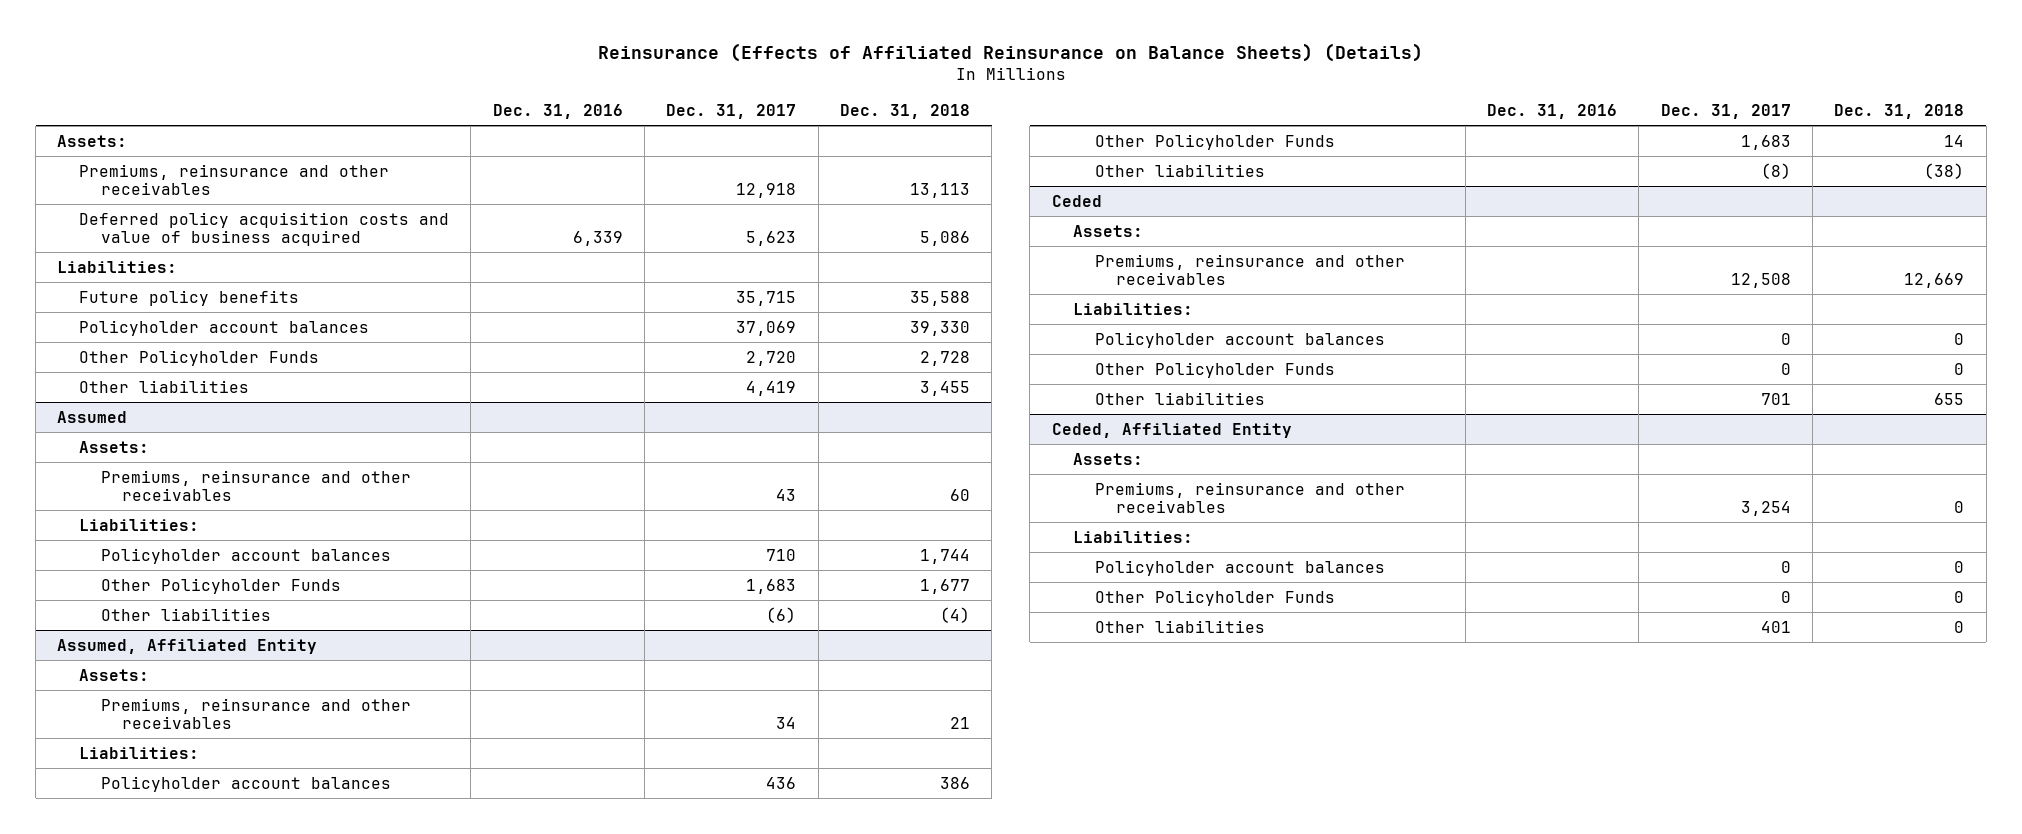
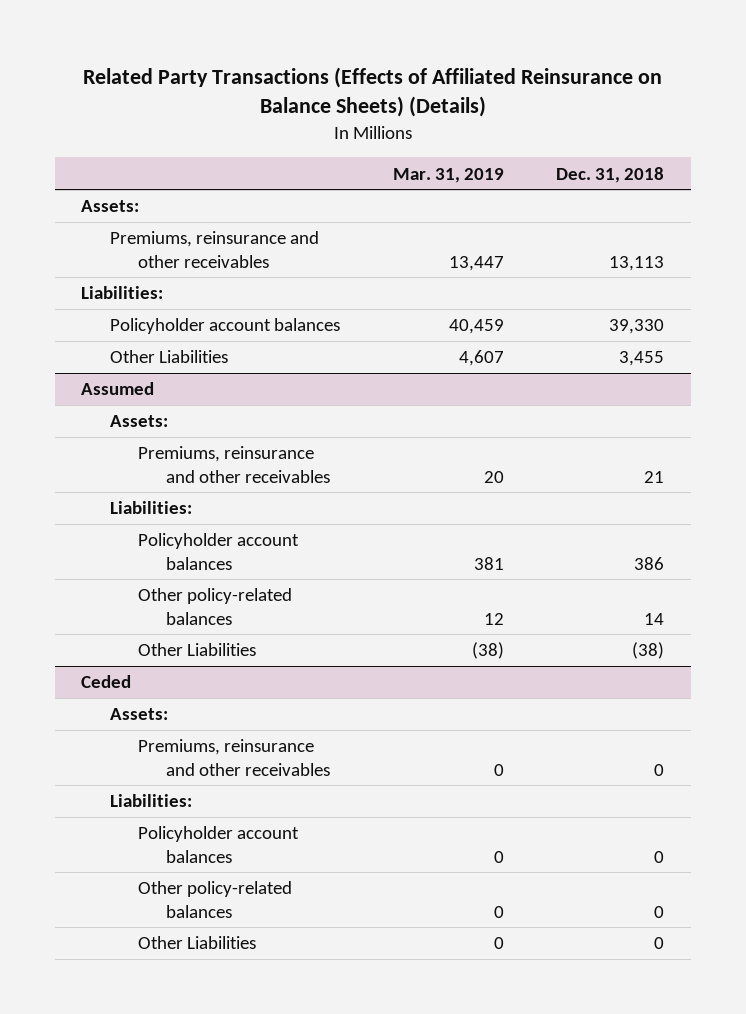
- Reinsurance (Effects of Affiliated Reinsurance on Balance Sheets) (Details)
+ Related Party Transactions (Effects of Affiliated Reinsurance on Balance Sheets) (Details)
- | Dec. 31, 2016 | Dec. 31, 2017 | Dec. 31, 2018
+ | Mar. 31, 2019 | Dec. 31, 2018
- Deferred policy acquisition costs and value of business acquired | 6,339 | 5,623 | 5,086
- Future policy benefits | | 35,715 | 35,588
- Other Policyholder Funds | | 2,720 | 2,728
- Other liabilities | | 4,419 | 3,455
+ Other Liabilities | 4,607 | 3,455
@ Assumed
- Premiums, reinsurance and other receivables | | 43 | 60
- Liabilities:
- Policyholder account balances | | 710 | 1,744
- Other Policyholder Funds | | 1,683 | 1,677
- Other liabilities | | (6) | (4)
- Assumed, Affiliated Entity
- Assets:
- Other Policyholder Funds | | 1,683 | 14
- Other liabilities | | (8) | (38)
@ Assumed
+ Other policy-related balances | 12 | 14
+ Other Liabilities | (38) | (38)
@ Ceded
- Premiums, reinsurance and other receivables | | 12,508 | 12,669
- Liabilities:
- Policyholder account balances | | 0 | 0
- Other Policyholder Funds | | 0 | 0
- Other liabilities | | 701 | 655
- Ceded, Affiliated Entity
- Assets:
- Other Policyholder Funds | | 0 | 0
- Other liabilities | | 401 | 0
@ Ceded
+ Other policy-related balances | 0 | 0
+ Other Liabilities | 0 | 0

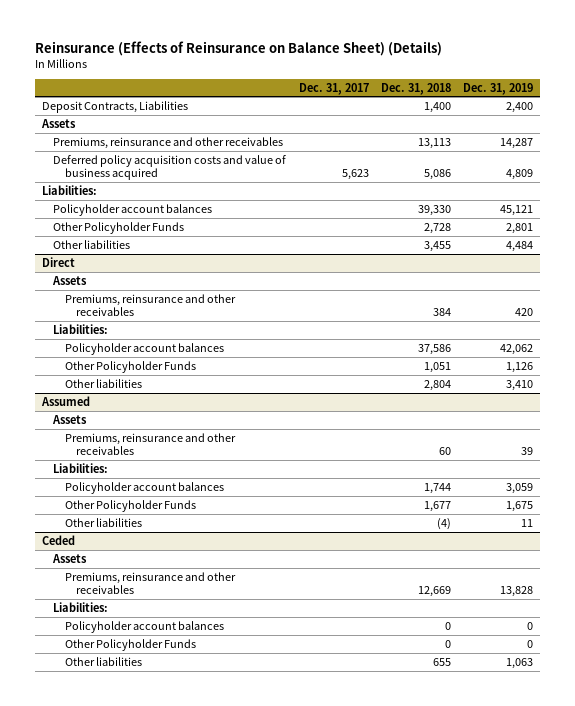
- Related Party Transactions (Effects of Affiliated Reinsurance on Balance Sheets) (Details)
+ Reinsurance (Effects of Reinsurance on Balance Sheet) (Details)
- | Mar. 31, 2019 | Dec. 31, 2018
+ | Dec. 31, 2017 | Dec. 31, 2018 | Dec. 31, 2019
- Assets:
+ Deposit Contracts, Liabilities | | 1,400 | 2,400
+ Assets
+ Deferred policy acquisition costs and value of business acquired | 5,623 | 5,086 | 4,809
- Other Liabilities | 4,607 | 3,455
+ Other Policyholder Funds | | 2,728 | 2,801
+ Other liabilities | | 3,455 | 4,484
+ Direct
+ Assets
+ Premiums, reinsurance and other receivables | | 384 | 420
+ Liabilities:
+ Policyholder account balances | | 37,586 | 42,062
+ Other Policyholder Funds | | 1,051 | 1,126
+ Other liabilities | | 2,804 | 3,410
@ Assumed
- Assets:
- Premiums, reinsurance and other receivables | 20 | 21
+ Assets
+ Premiums, reinsurance and other receivables | | 60 | 39
- Policyholder account balances | 381 | 386
- Other policy-related balances | 12 | 14
- Other Liabilities | (38) | (38)
+ Policyholder account balances | | 1,744 | 3,059
+ Other Policyholder Funds | | 1,677 | 1,675
+ Other liabilities | | (4) | 11
@ Ceded
- Assets:
- Premiums, reinsurance and other receivables | 0 | 0
+ Assets
+ Premiums, reinsurance and other receivables | | 12,669 | 13,828
- Other policy-related balances | 0 | 0
- Other Liabilities | 0 | 0
+ Other Policyholder Funds | | 0 | 0
+ Other liabilities | | 655 | 1,063

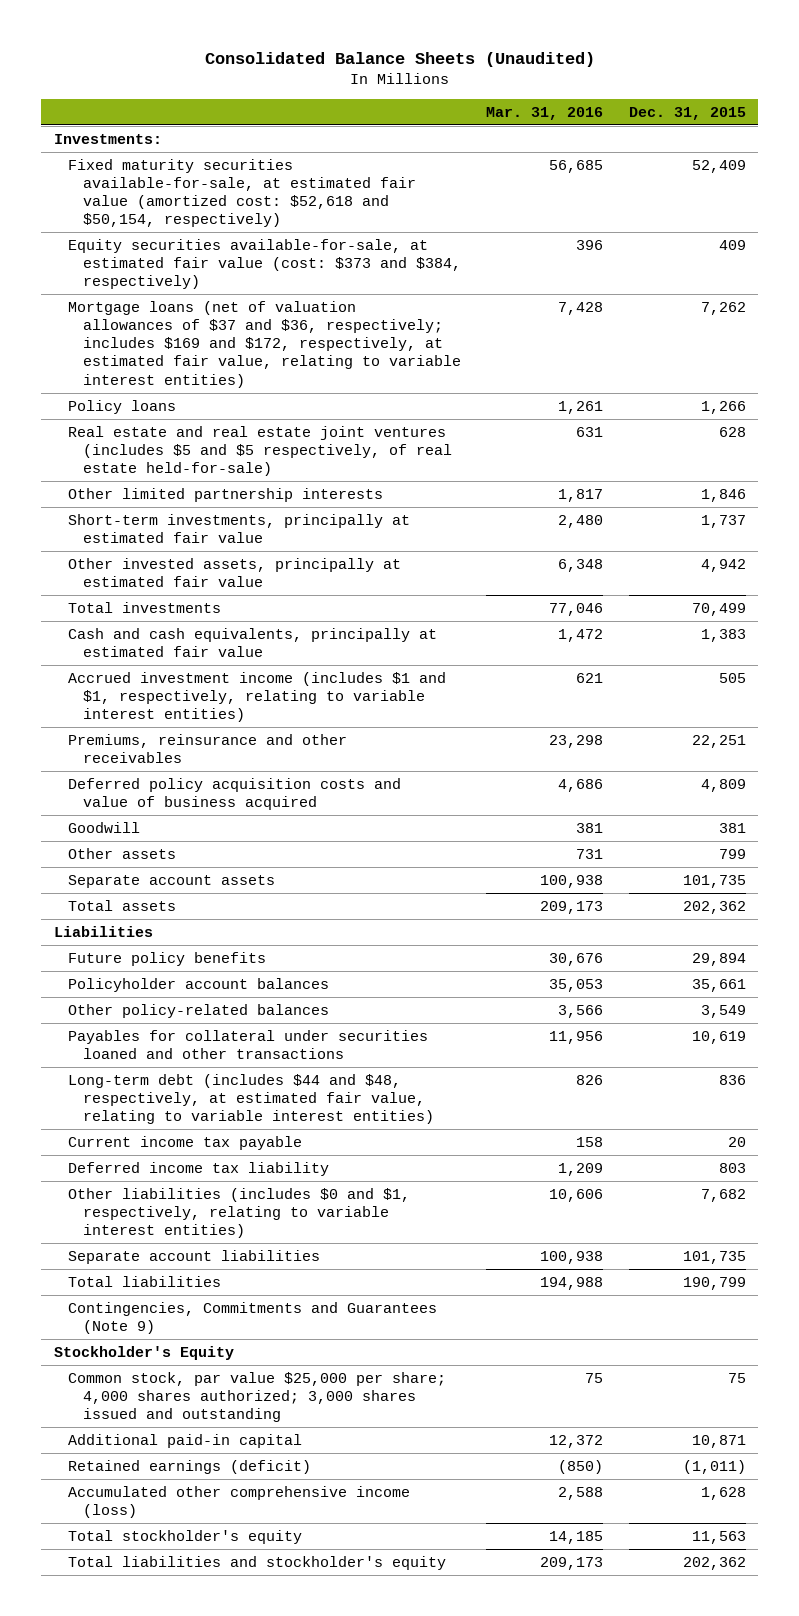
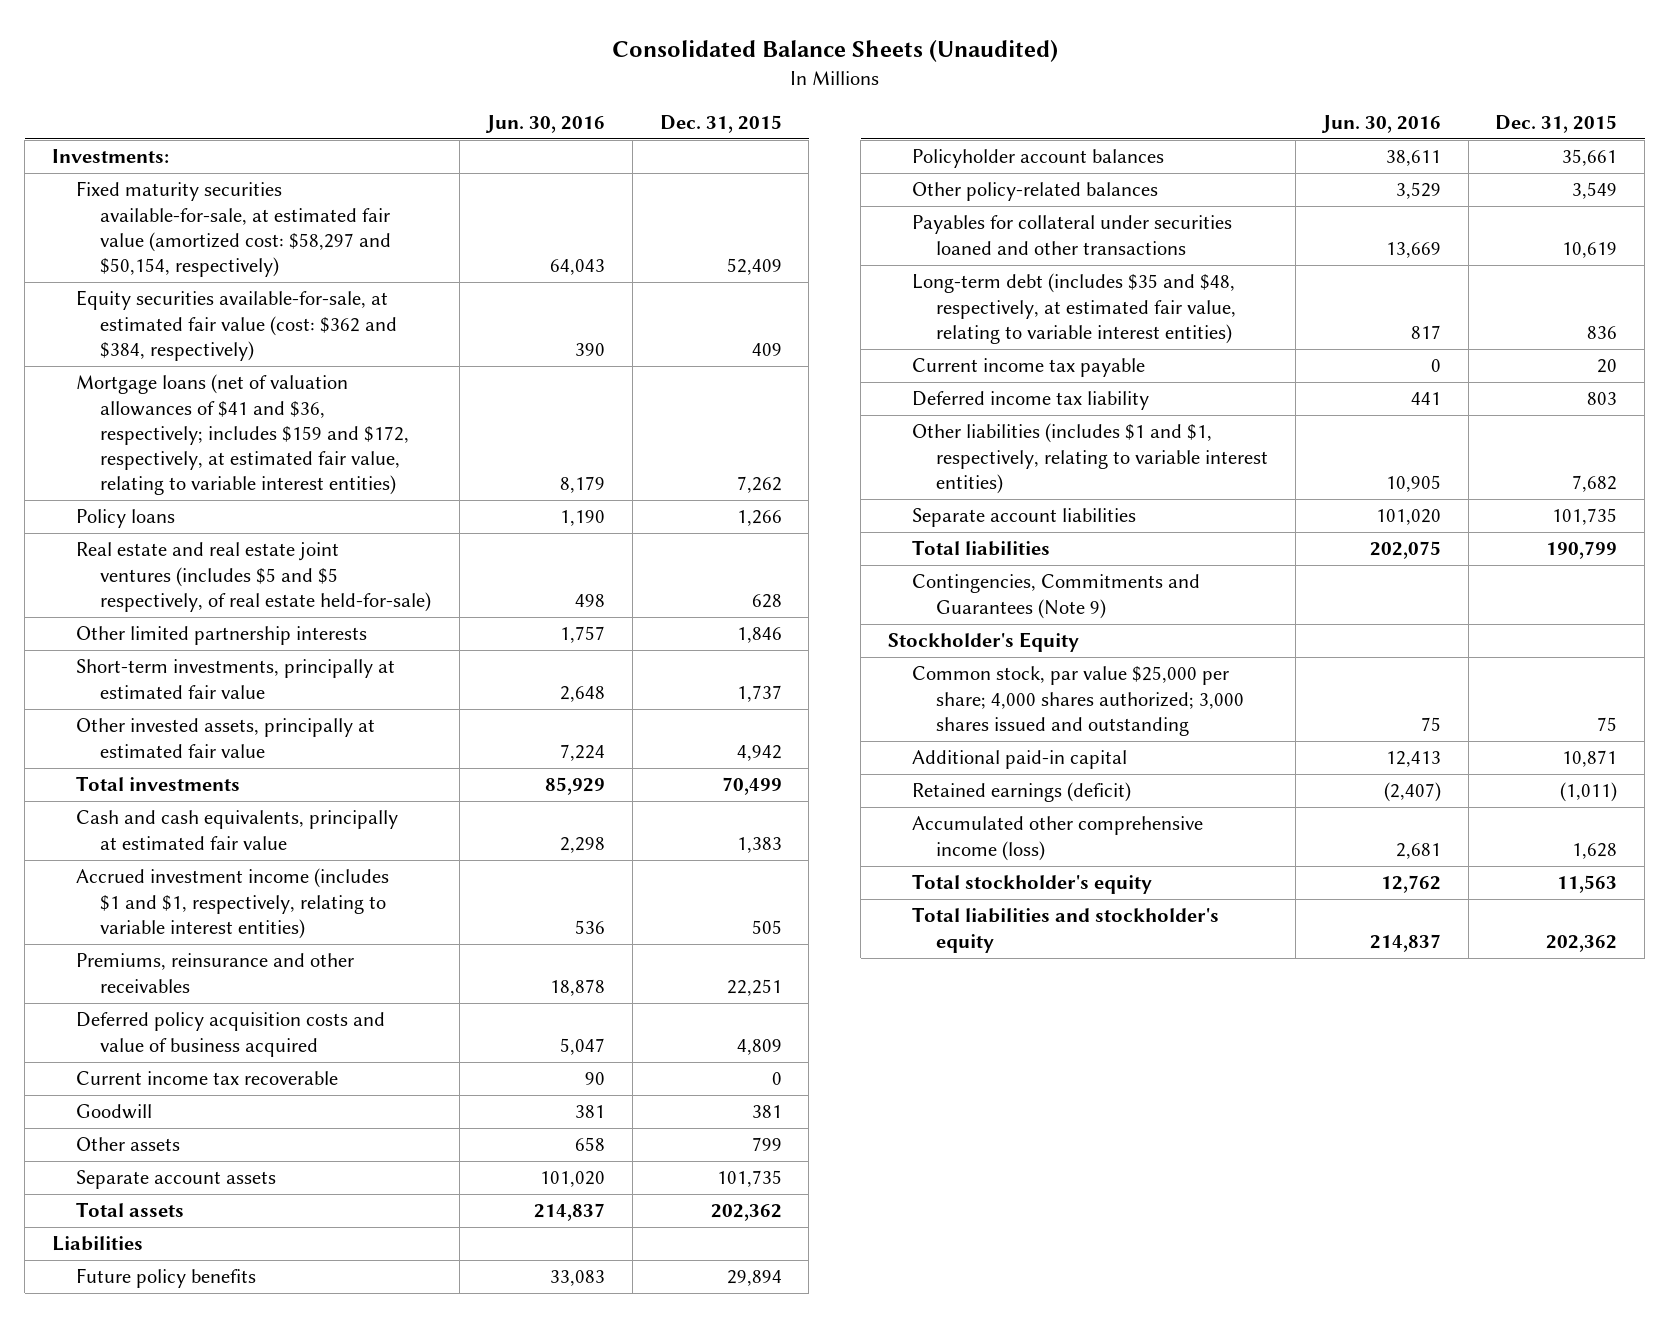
- | Mar. 31, 2016 | Dec. 31, 2015
+ | Jun. 30, 2016 | Dec. 31, 2015
- Fixed maturity securities available-for-sale, at estimated fair value (amortized cost: $52,618 and $50,154, respectively) | 56,685 | 52,409
- Equity securities available-for-sale, at estimated fair value (cost: $373 and $384, respectively) | 396 | 409
- Mortgage loans (net of valuation allowances of $37 and $36, respectively; includes $169 and $172, respectively, at estimated fair value, relating to variable interest entities) | 7,428 | 7,262
+ Fixed maturity securities available-for-sale, at estimated fair value (amortized cost: $58,297 and $50,154, respectively) | 64,043 | 52,409
+ Equity securities available-for-sale, at estimated fair value (cost: $362 and $384, respectively) | 390 | 409
+ Mortgage loans (net of valuation allowances of $41 and $36, respectively; includes $159 and $172, respectively, at estimated fair value, relating to variable interest entities) | 8,179 | 7,262
+ Current income tax recoverable | 90 | 0
- Long-term debt (includes $44 and $48, respectively, at estimated fair value, relating to variable interest entities) | 826 | 836
+ Long-term debt (includes $35 and $48, respectively, at estimated fair value, relating to variable interest entities) | 817 | 836
- Other liabilities (includes $0 and $1, respectively, relating to variable interest entities) | 10,606 | 7,682
+ Other liabilities (includes $1 and $1, respectively, relating to variable interest entities) | 10,905 | 7,682

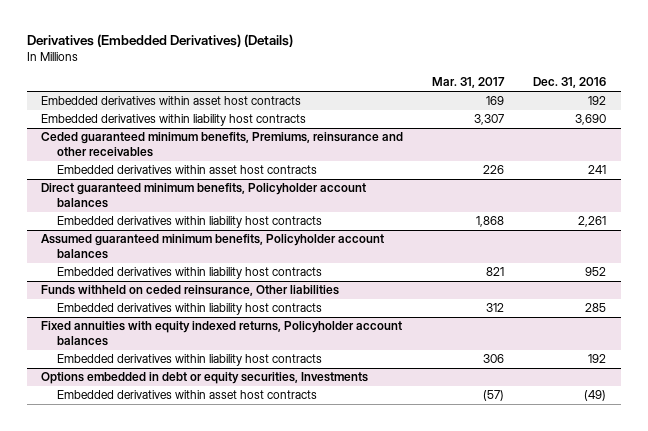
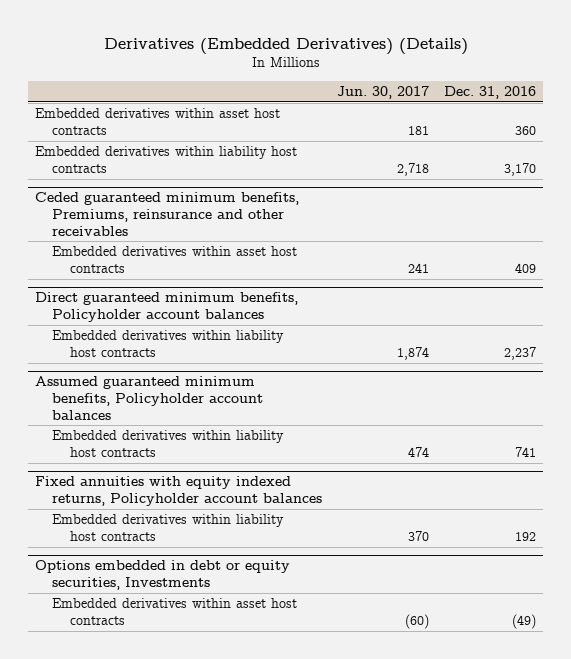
- | Mar. 31, 2017 | Dec. 31, 2016
+ | Jun. 30, 2017 | Dec. 31, 2016
- Embedded derivatives within asset host contracts | 169 | 192
- Embedded derivatives within liability host contracts | 3,307 | 3,690
+ Embedded derivatives within asset host contracts | 181 | 360
+ Embedded derivatives within liability host contracts | 2,718 | 3,170
@ Ceded guaranteed minimum benefits, Premiums, reinsurance and other receivables
- Embedded derivatives within asset host contracts | 226 | 241
+ Embedded derivatives within asset host contracts | 241 | 409
@ Direct guaranteed minimum benefits, Policyholder account balances
- Embedded derivatives within liability host contracts | 1,868 | 2,261
+ Embedded derivatives within liability host contracts | 1,874 | 2,237
@ Assumed guaranteed minimum benefits, Policyholder account balances
- Embedded derivatives within liability host contracts | 821 | 952
- Funds withheld on ceded reinsurance, Other liabilities
- Embedded derivatives within liability host contracts | 312 | 285
@ Assumed guaranteed minimum benefits, Policyholder account balances
+ Embedded derivatives within liability host contracts | 474 | 741

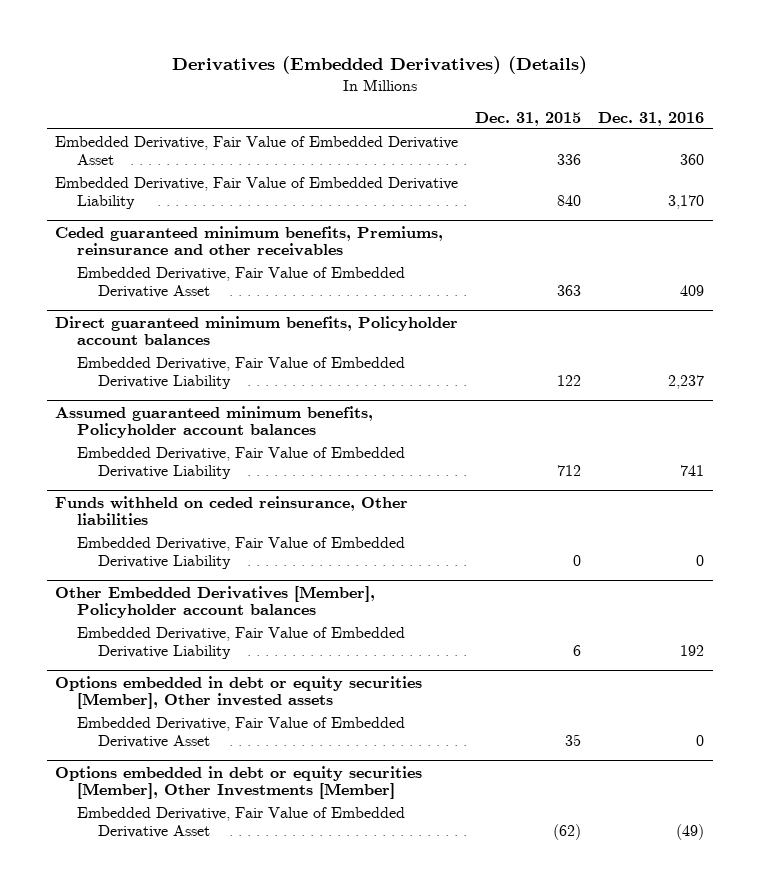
- | Jun. 30, 2017 | Dec. 31, 2016
+ | Dec. 31, 2015 | Dec. 31, 2016
- Embedded derivatives within asset host contracts | 181 | 360
- Embedded derivatives within liability host contracts | 2,718 | 3,170
+ Embedded Derivative, Fair Value of Embedded Derivative Asset | 336 | 360
+ Embedded Derivative, Fair Value of Embedded Derivative Liability | 840 | 3,170
@ Ceded guaranteed minimum benefits, Premiums, reinsurance and other receivables
- Embedded derivatives within asset host contracts | 241 | 409
+ Embedded Derivative, Fair Value of Embedded Derivative Asset | 363 | 409
@ Direct guaranteed minimum benefits, Policyholder account balances
- Embedded derivatives within liability host contracts | 1,874 | 2,237
+ Embedded Derivative, Fair Value of Embedded Derivative Liability | 122 | 2,237
@ Assumed guaranteed minimum benefits, Policyholder account balances
- Embedded derivatives within liability host contracts | 474 | 741
- Fixed annuities with equity indexed returns, Policyholder account balances
- Embedded derivatives within liability host contracts | 370 | 192
- Options embedded in debt or equity securities, Investments
- Embedded derivatives within asset host contracts | (60) | (49)
@ Assumed guaranteed minimum benefits, Policyholder account balances
+ Embedded Derivative, Fair Value of Embedded Derivative Liability | 712 | 741
+ Funds withheld on ceded reinsurance, Other liabilities
+ Embedded Derivative, Fair Value of Embedded Derivative Liability | 0 | 0
+ Other Embedded Derivatives [Member], Policyholder account balances
+ Embedded Derivative, Fair Value of Embedded Derivative Liability | 6 | 192
+ Options embedded in debt or equity securities [Member], Other invested assets
+ Embedded Derivative, Fair Value of Embedded Derivative Asset | 35 | 0
+ Options embedded in debt or equity securities [Member], Other Investments [Member]
+ Embedded Derivative, Fair Value of Embedded Derivative Asset | (62) | (49)

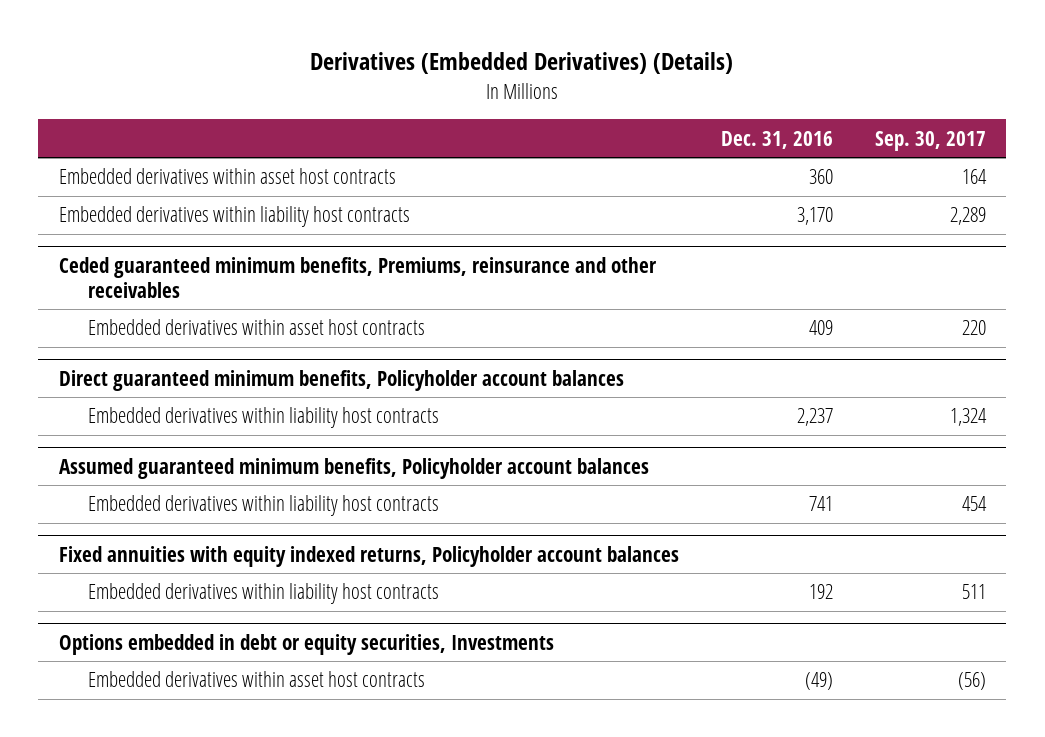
- | Dec. 31, 2015 | Dec. 31, 2016
+ | Dec. 31, 2016 | Sep. 30, 2017
- Embedded Derivative, Fair Value of Embedded Derivative Asset | 336 | 360
- Embedded Derivative, Fair Value of Embedded Derivative Liability | 840 | 3,170
+ Embedded derivatives within asset host contracts | 360 | 164
+ Embedded derivatives within liability host contracts | 3,170 | 2,289
@ Ceded guaranteed minimum benefits, Premiums, reinsurance and other receivables
- Embedded Derivative, Fair Value of Embedded Derivative Asset | 363 | 409
+ Embedded derivatives within asset host contracts | 409 | 220
@ Direct guaranteed minimum benefits, Policyholder account balances
- Embedded Derivative, Fair Value of Embedded Derivative Liability | 122 | 2,237
+ Embedded derivatives within liability host contracts | 2,237 | 1,324
@ Assumed guaranteed minimum benefits, Policyholder account balances
- Embedded Derivative, Fair Value of Embedded Derivative Liability | 712 | 741
- Funds withheld on ceded reinsurance, Other liabilities
- Embedded Derivative, Fair Value of Embedded Derivative Liability | 0 | 0
- Other Embedded Derivatives [Member], Policyholder account balances
- Embedded Derivative, Fair Value of Embedded Derivative Liability | 6 | 192
- Options embedded in debt or equity securities [Member], Other invested assets
- Embedded Derivative, Fair Value of Embedded Derivative Asset | 35 | 0
- Options embedded in debt or equity securities [Member], Other Investments [Member]
- Embedded Derivative, Fair Value of Embedded Derivative Asset | (62) | (49)
@ Assumed guaranteed minimum benefits, Policyholder account balances
+ Embedded derivatives within liability host contracts | 741 | 454
+ Fixed annuities with equity indexed returns, Policyholder account balances
+ Embedded derivatives within liability host contracts | 192 | 511
+ Options embedded in debt or equity securities, Investments
+ Embedded derivatives within asset host contracts | (49) | (56)

